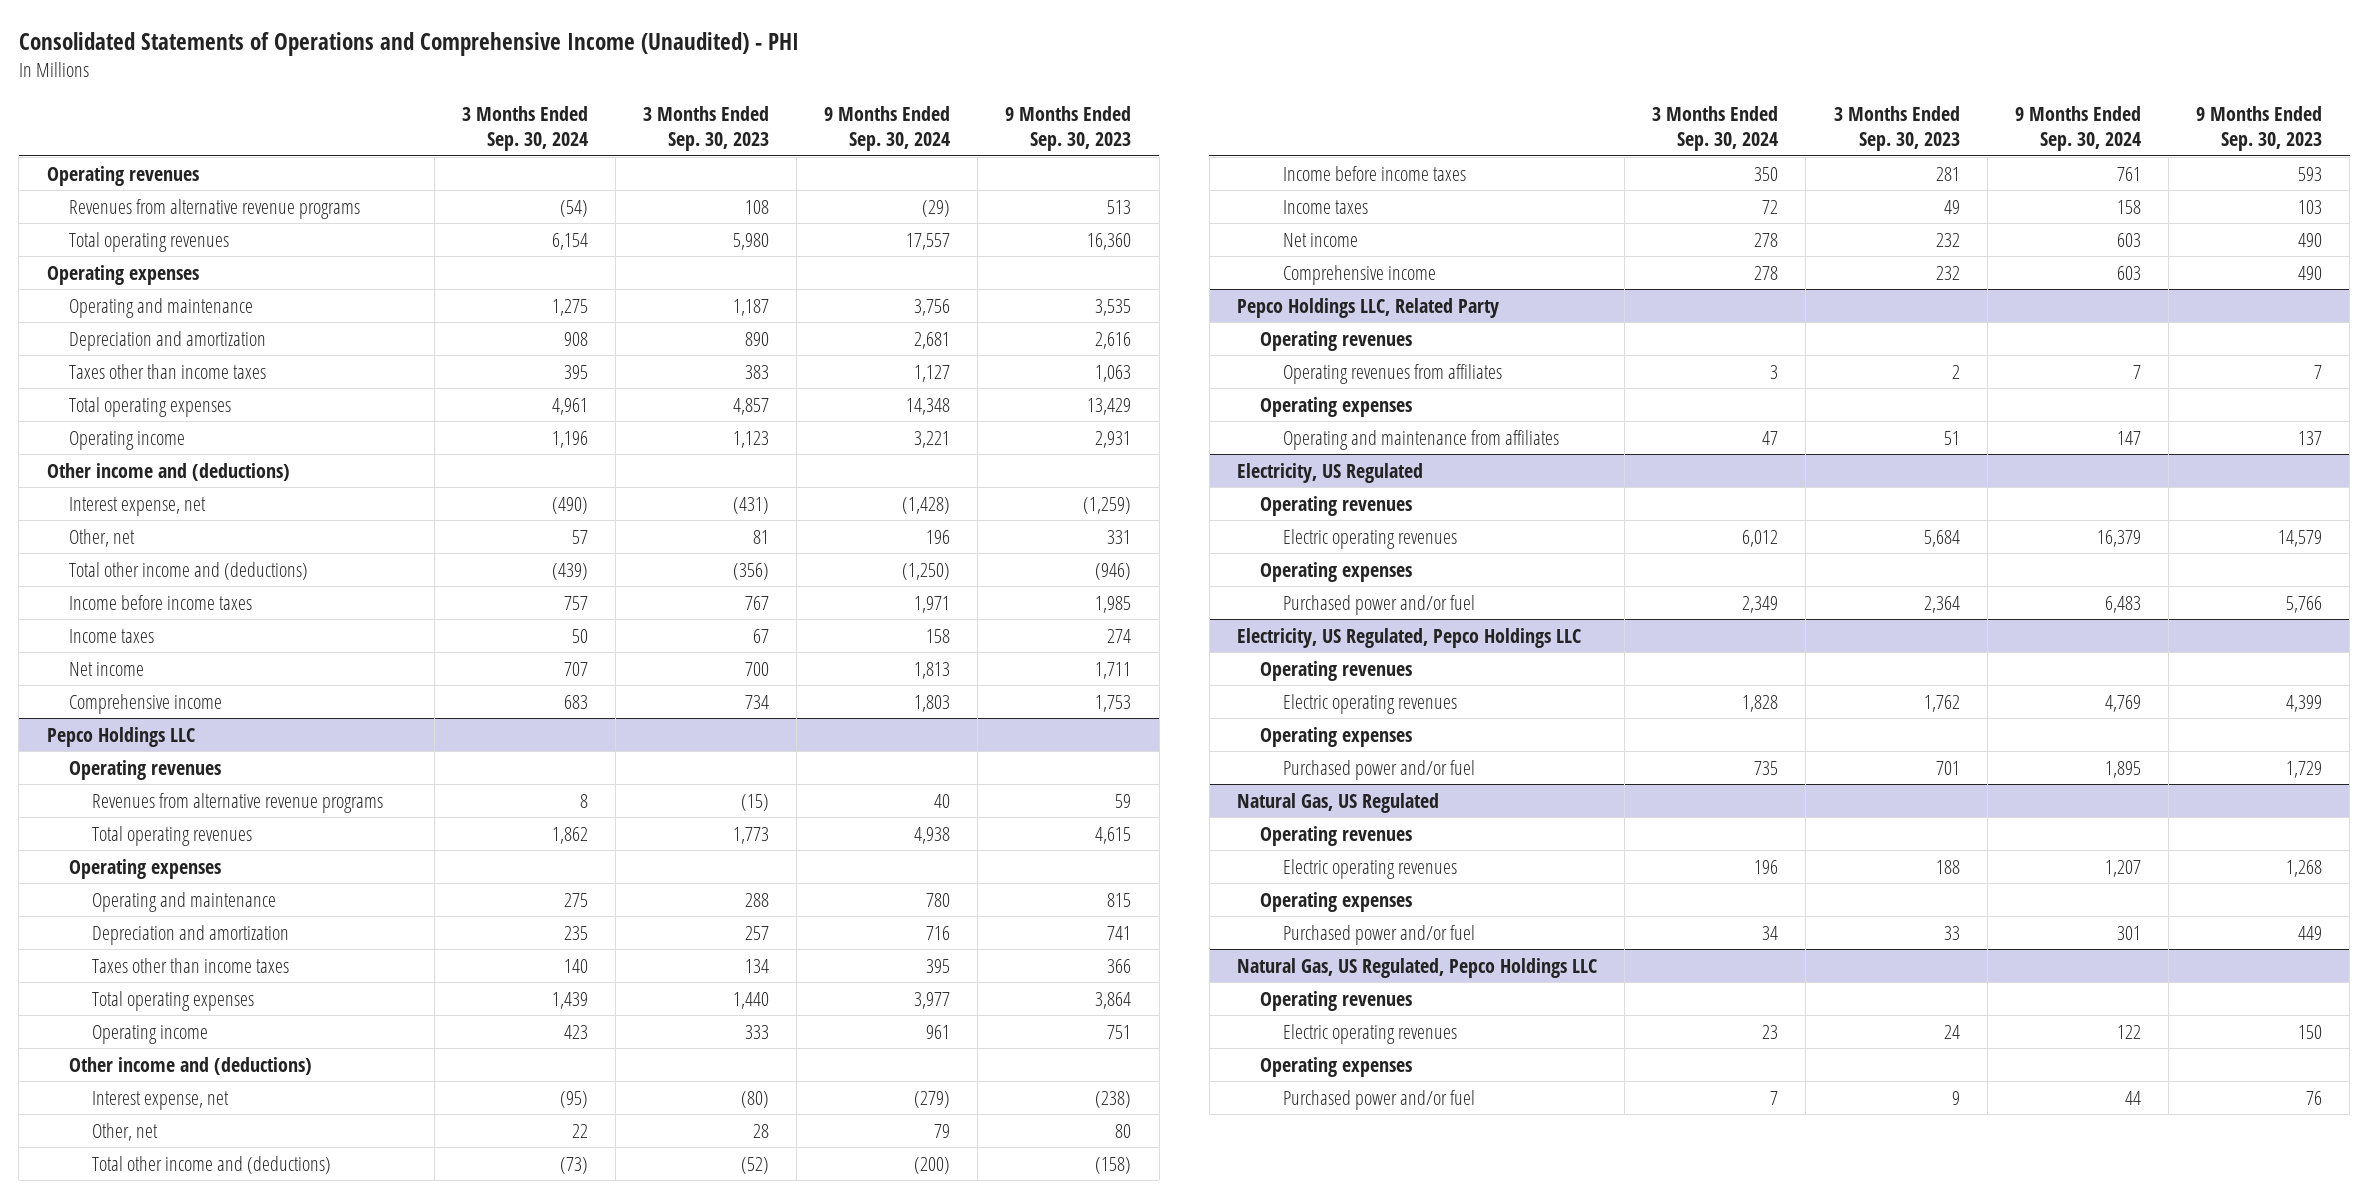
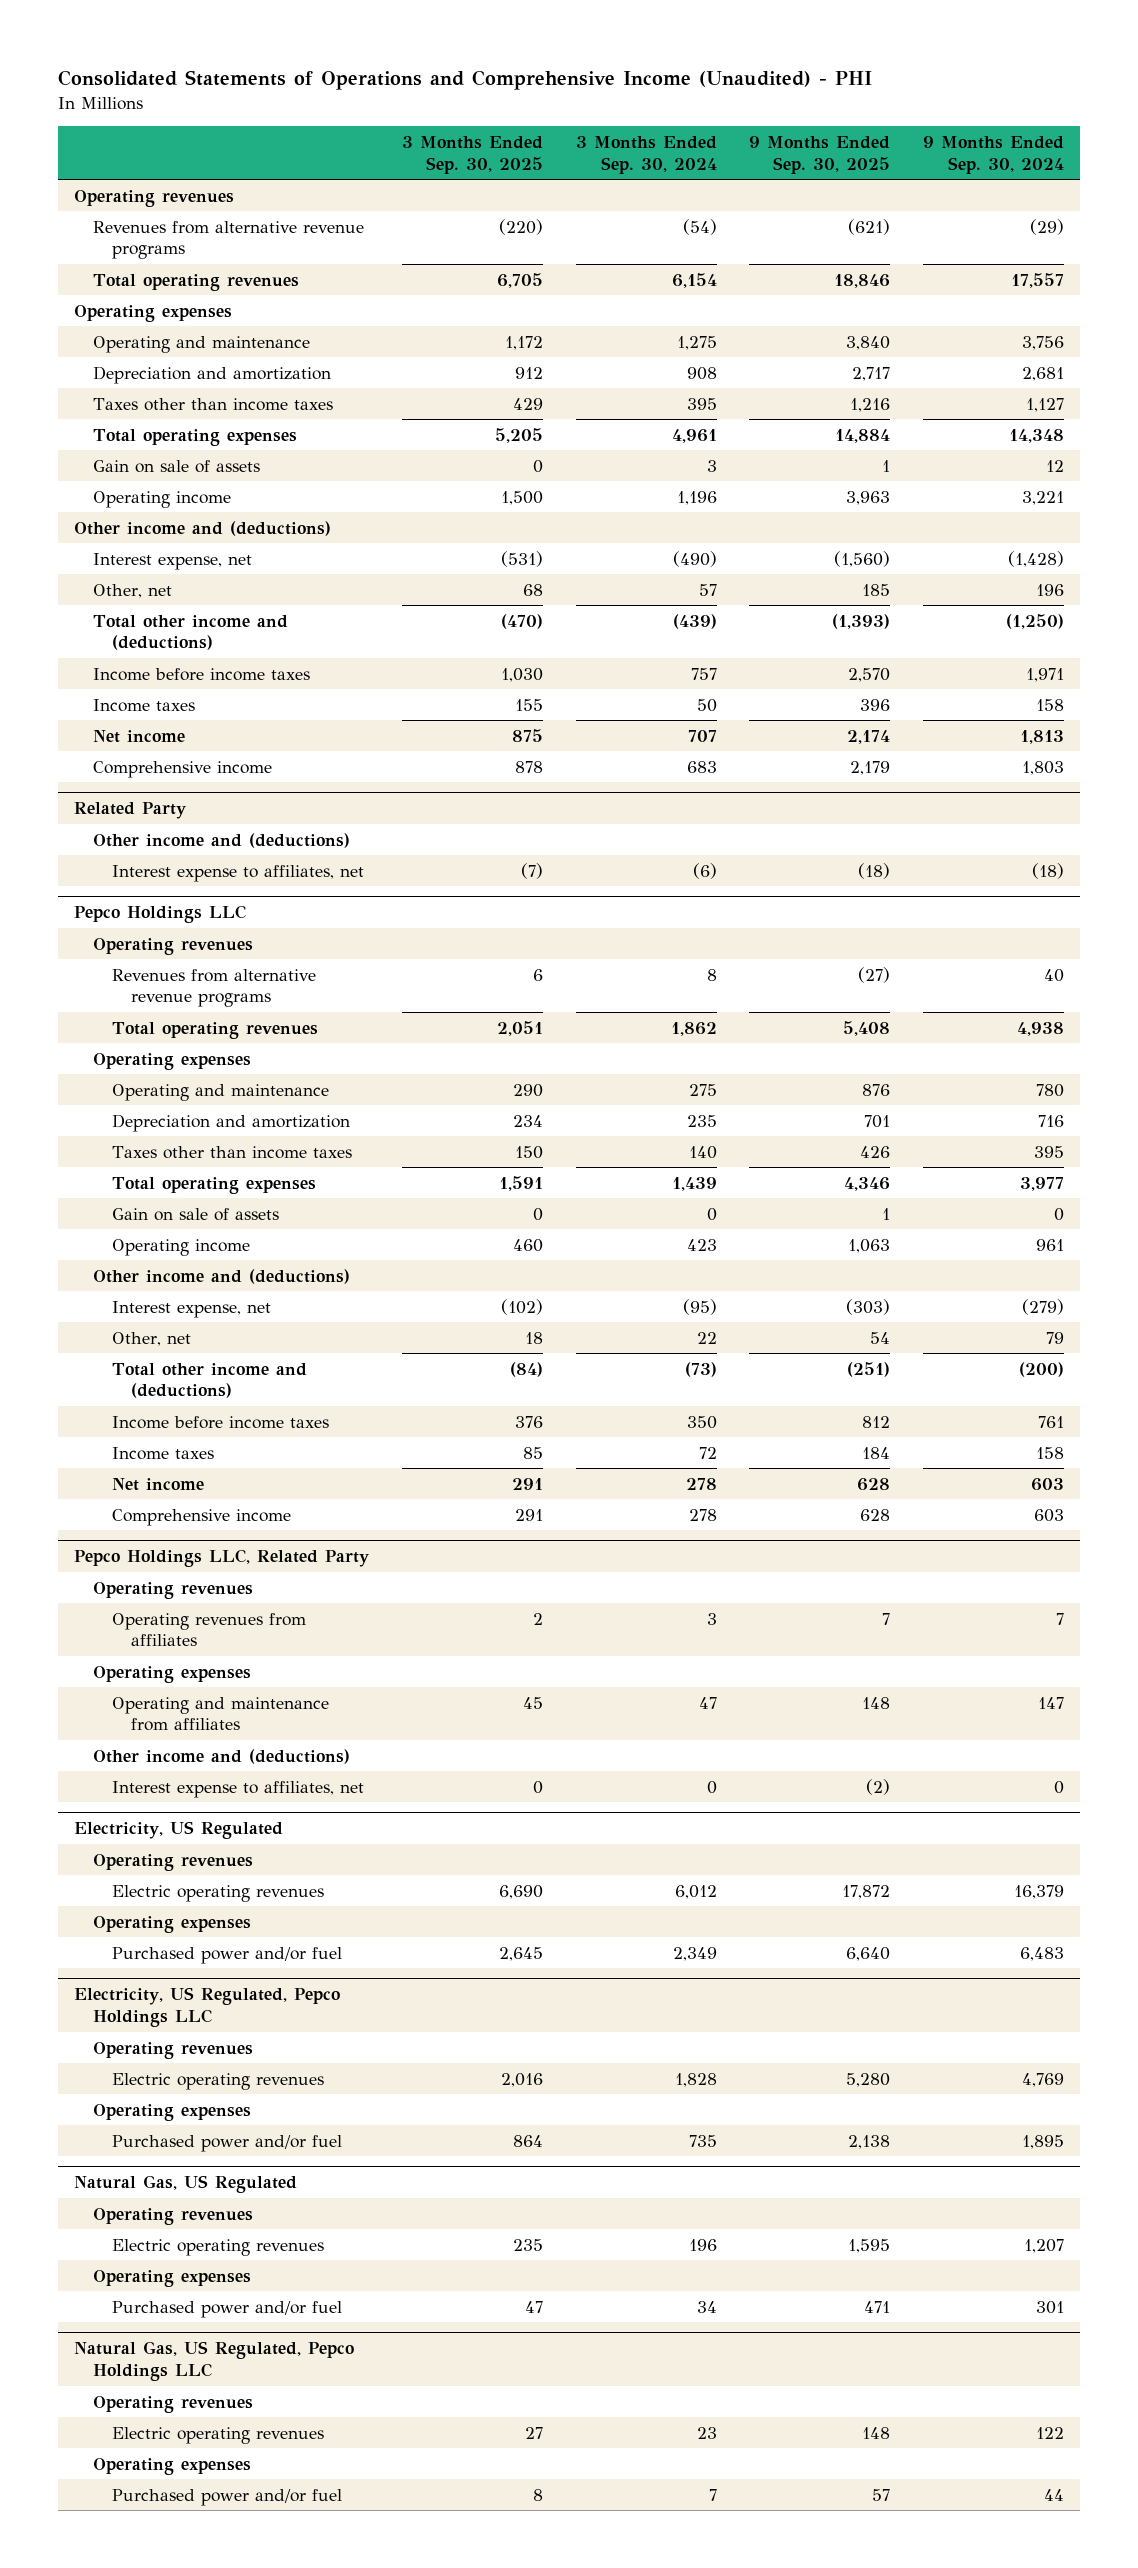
- | 3 Months Ended Sep. 30, 2024 | 3 Months Ended Sep. 30, 2023 | 9 Months Ended Sep. 30, 2024 | 9 Months Ended Sep. 30, 2023
+ | 3 Months Ended Sep. 30, 2025 | 3 Months Ended Sep. 30, 2024 | 9 Months Ended Sep. 30, 2025 | 9 Months Ended Sep. 30, 2024
+ Gain on sale of assets | 0 | 3 | 1 | 12
+ Related Party
+ Other income and (deductions)
+ Interest expense to affiliates, net | (7) | (6) | (18) | (18)
@ Pepco Holdings LLC
+ Gain on sale of assets | 0 | 0 | 1 | 0
@ Pepco Holdings LLC, Related Party
+ Other income and (deductions)
+ Interest expense to affiliates, net | 0 | 0 | (2) | 0

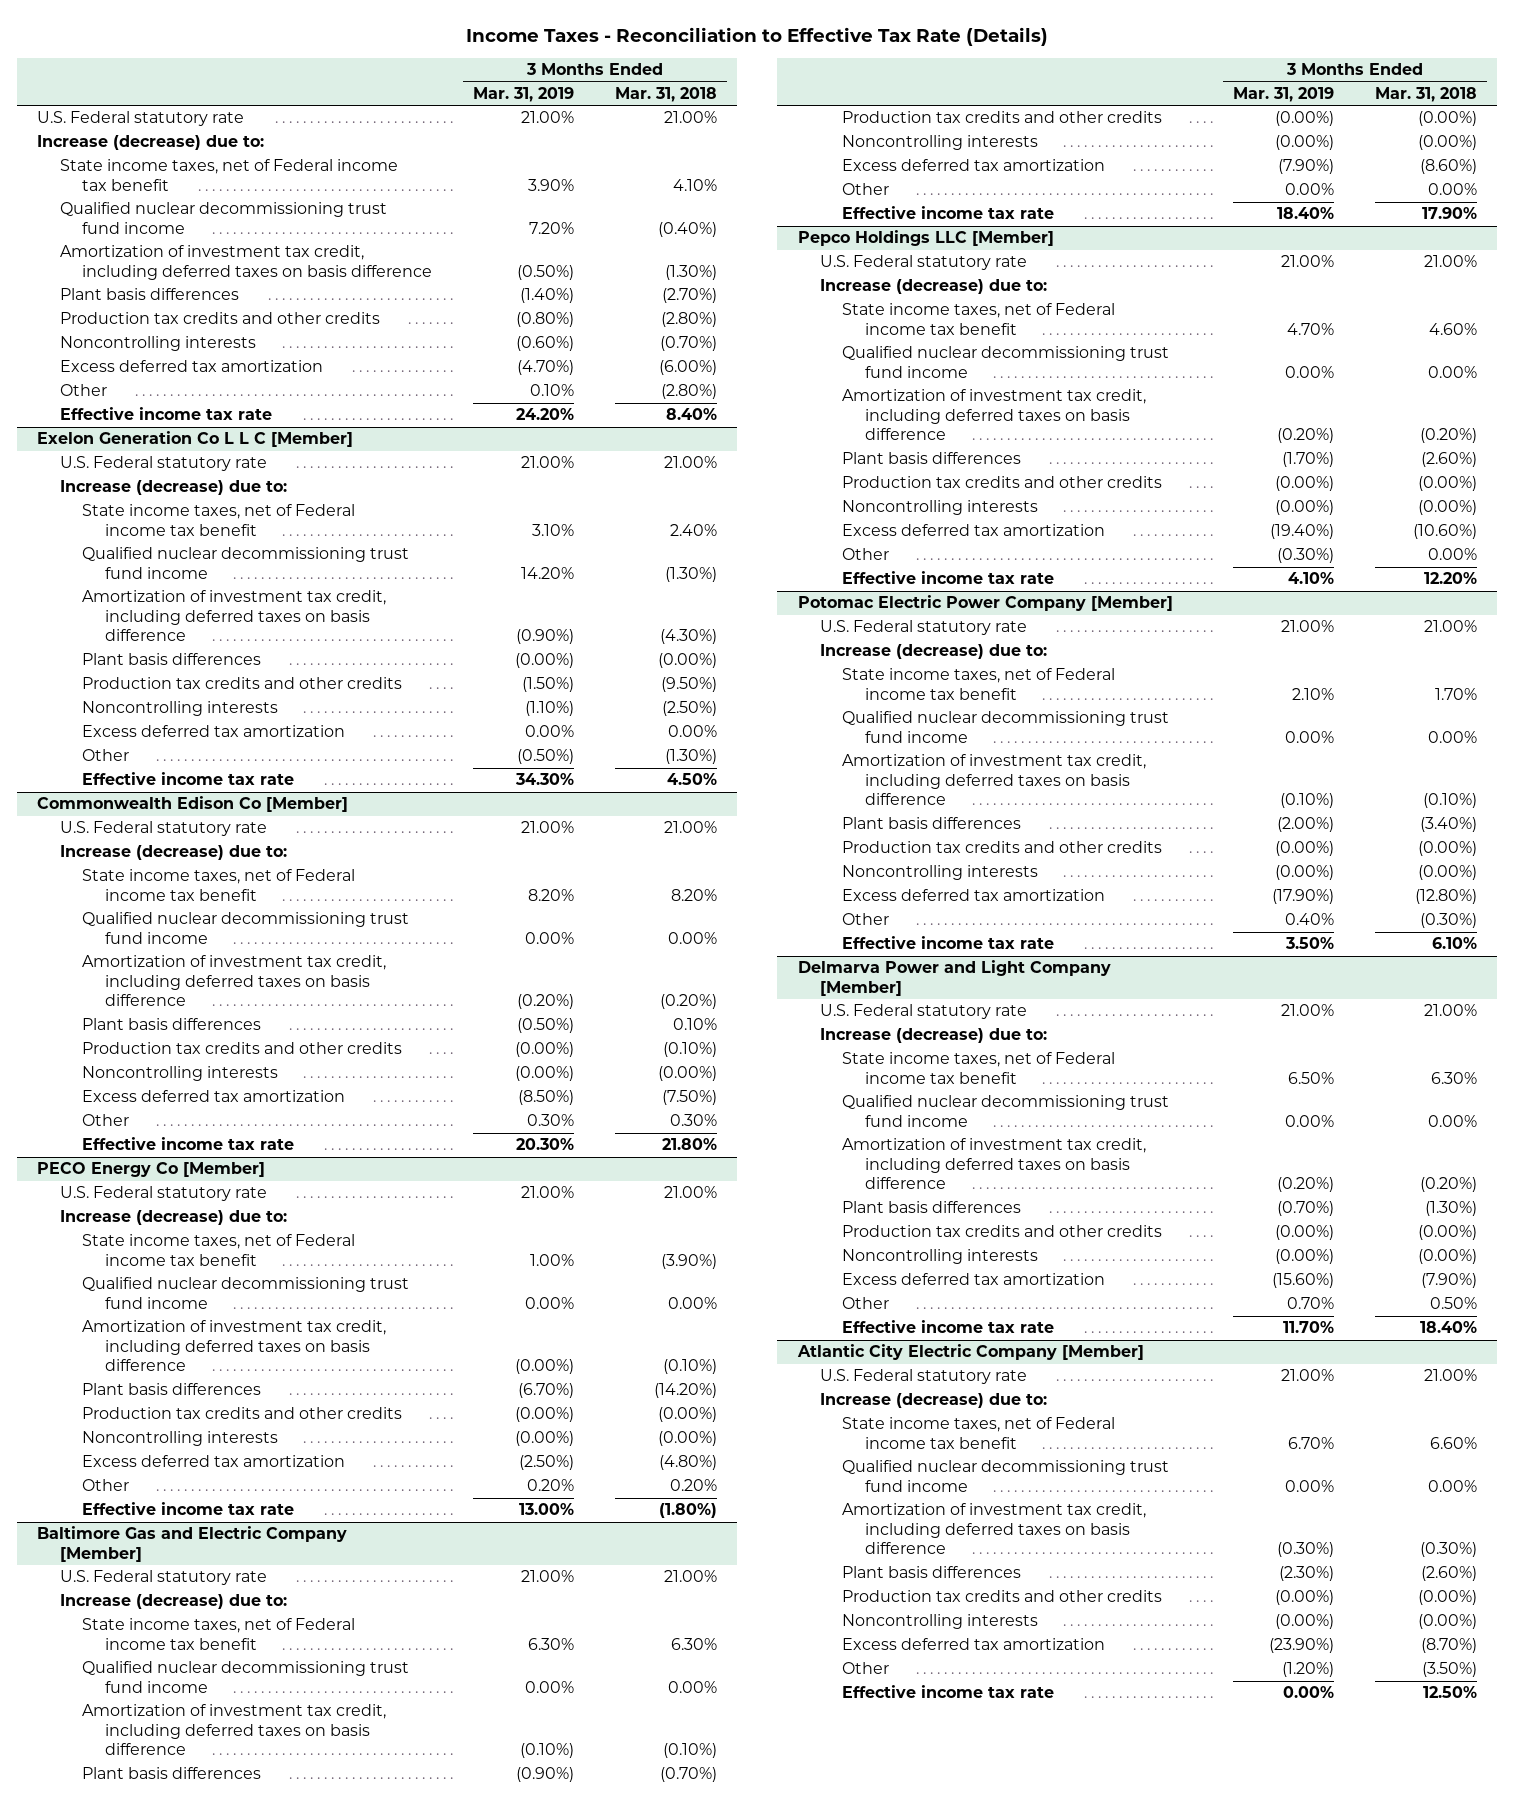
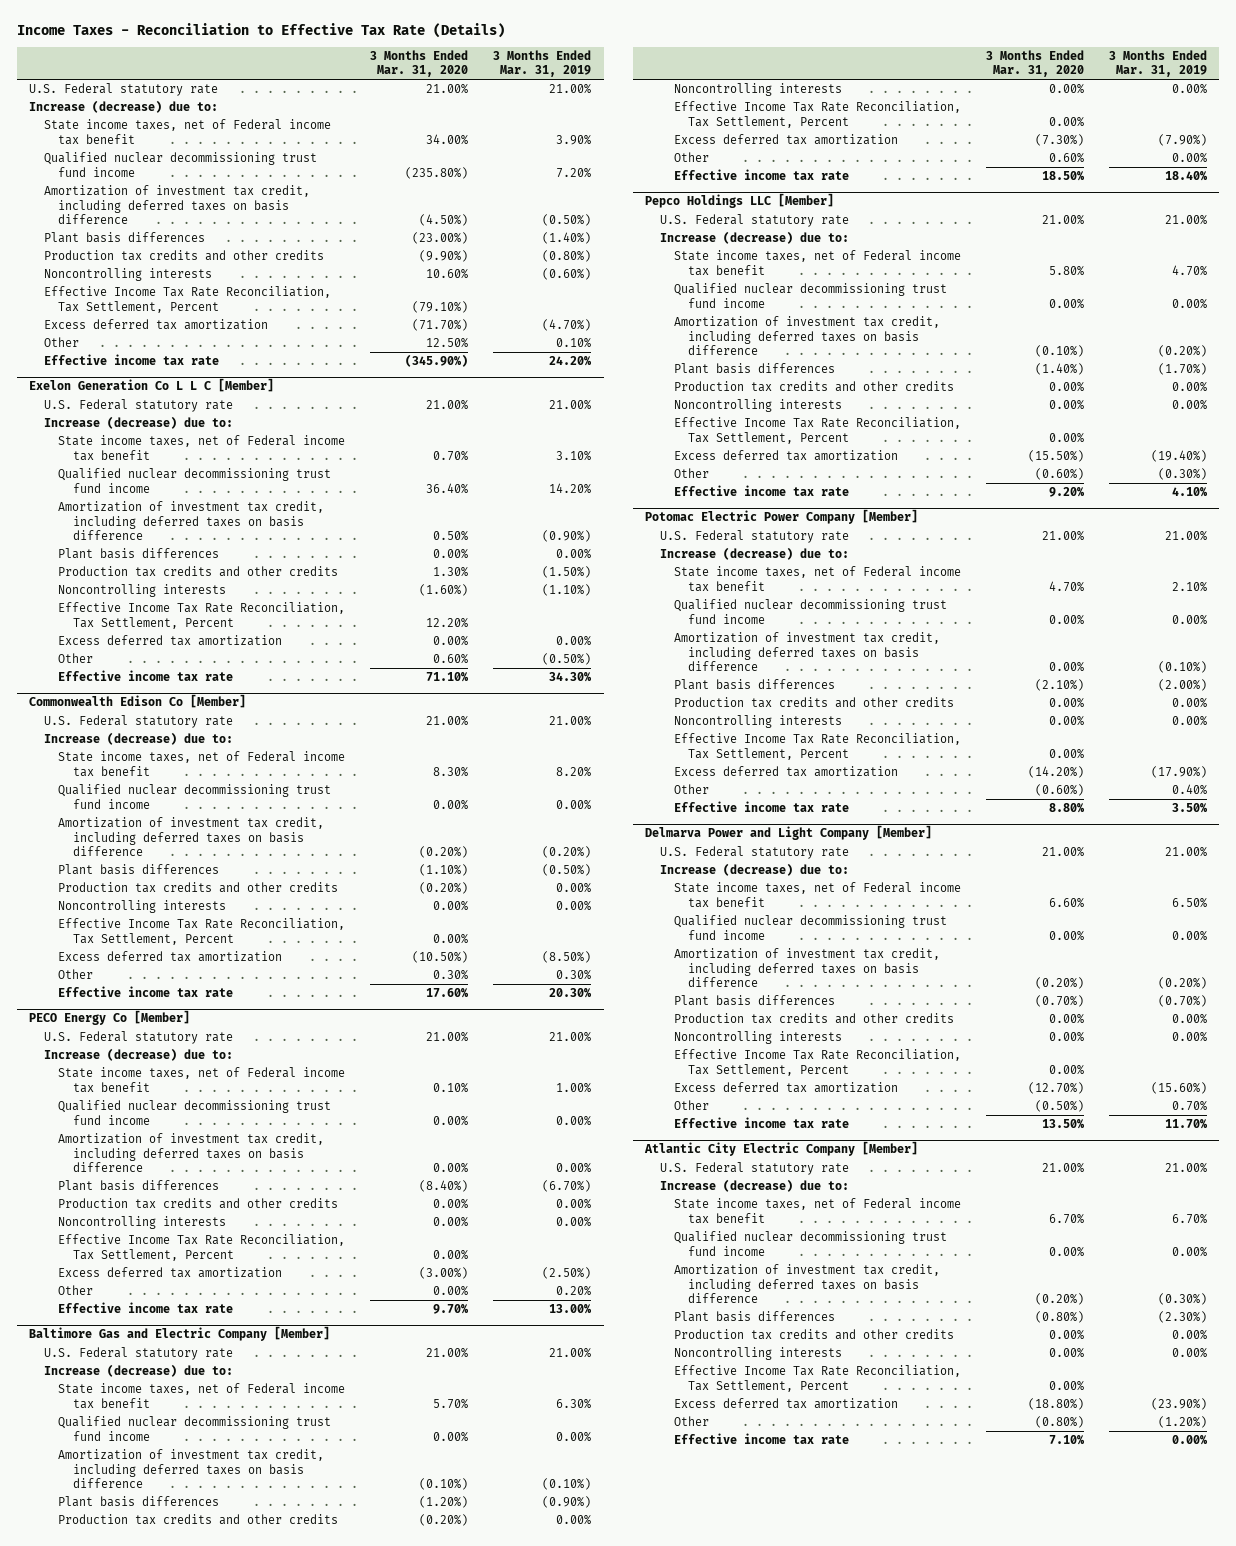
- | 3 Months Ended Mar. 31, 2019 | 3 Months Ended Mar. 31, 2018
+ | 3 Months Ended Mar. 31, 2020 | 3 Months Ended Mar. 31, 2019
+ Effective Income Tax Rate Reconciliation, Tax Settlement, Percent | (79.10%) |
@ Exelon Generation Co L L C [Member]
- Plant basis differences | (0.00%) | (0.00%)
+ Plant basis differences | 0.00% | 0.00%
+ Effective Income Tax Rate Reconciliation, Tax Settlement, Percent | 12.20% |
@ Commonwealth Edison Co [Member]
- Production tax credits and other credits | (0.00%) | (0.10%)
- Noncontrolling interests | (0.00%) | (0.00%)
+ Production tax credits and other credits | (0.20%) | 0.00%
+ Noncontrolling interests | 0.00% | 0.00%
+ Effective Income Tax Rate Reconciliation, Tax Settlement, Percent | 0.00% |
@ PECO Energy Co [Member]
- Amortization of investment tax credit, including deferred taxes on basis difference | (0.00%) | (0.10%)
+ Amortization of investment tax credit, including deferred taxes on basis difference | 0.00% | 0.00%
- Production tax credits and other credits | (0.00%) | (0.00%)
- Noncontrolling interests | (0.00%) | (0.00%)
+ Production tax credits and other credits | 0.00% | 0.00%
+ Noncontrolling interests | 0.00% | 0.00%
+ Effective Income Tax Rate Reconciliation, Tax Settlement, Percent | 0.00% |
@ Baltimore Gas and Electric Company [Member]
- Production tax credits and other credits | (0.00%) | (0.00%)
- Noncontrolling interests | (0.00%) | (0.00%)
+ Production tax credits and other credits | (0.20%) | 0.00%
+ Noncontrolling interests | 0.00% | 0.00%
+ Effective Income Tax Rate Reconciliation, Tax Settlement, Percent | 0.00% |
@ Pepco Holdings LLC [Member]
- Production tax credits and other credits | (0.00%) | (0.00%)
- Noncontrolling interests | (0.00%) | (0.00%)
+ Production tax credits and other credits | 0.00% | 0.00%
+ Noncontrolling interests | 0.00% | 0.00%
+ Effective Income Tax Rate Reconciliation, Tax Settlement, Percent | 0.00% |
@ Potomac Electric Power Company [Member]
- Production tax credits and other credits | (0.00%) | (0.00%)
- Noncontrolling interests | (0.00%) | (0.00%)
+ Production tax credits and other credits | 0.00% | 0.00%
+ Noncontrolling interests | 0.00% | 0.00%
+ Effective Income Tax Rate Reconciliation, Tax Settlement, Percent | 0.00% |
@ Delmarva Power and Light Company [Member]
- Production tax credits and other credits | (0.00%) | (0.00%)
- Noncontrolling interests | (0.00%) | (0.00%)
+ Production tax credits and other credits | 0.00% | 0.00%
+ Noncontrolling interests | 0.00% | 0.00%
+ Effective Income Tax Rate Reconciliation, Tax Settlement, Percent | 0.00% |
@ Atlantic City Electric Company [Member]
- Production tax credits and other credits | (0.00%) | (0.00%)
- Noncontrolling interests | (0.00%) | (0.00%)
+ Production tax credits and other credits | 0.00% | 0.00%
+ Noncontrolling interests | 0.00% | 0.00%
+ Effective Income Tax Rate Reconciliation, Tax Settlement, Percent | 0.00% |

